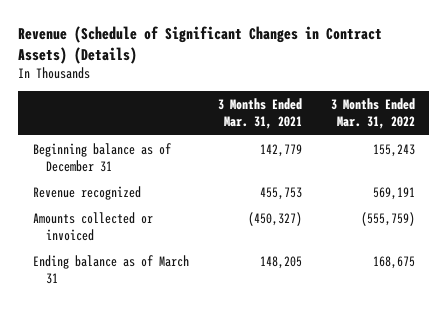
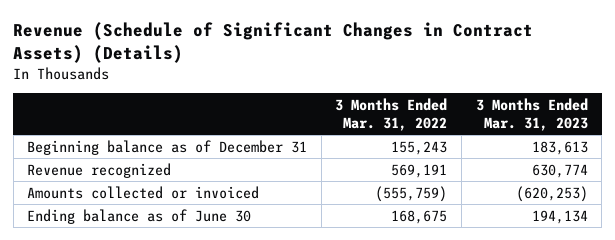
- | 3 Months Ended Mar. 31, 2021 | 3 Months Ended Mar. 31, 2022
+ | 3 Months Ended Mar. 31, 2022 | 3 Months Ended Mar. 31, 2023
- Ending balance as of March 31 | 148,205 | 168,675
+ Ending balance as of June 30 | 168,675 | 194,134

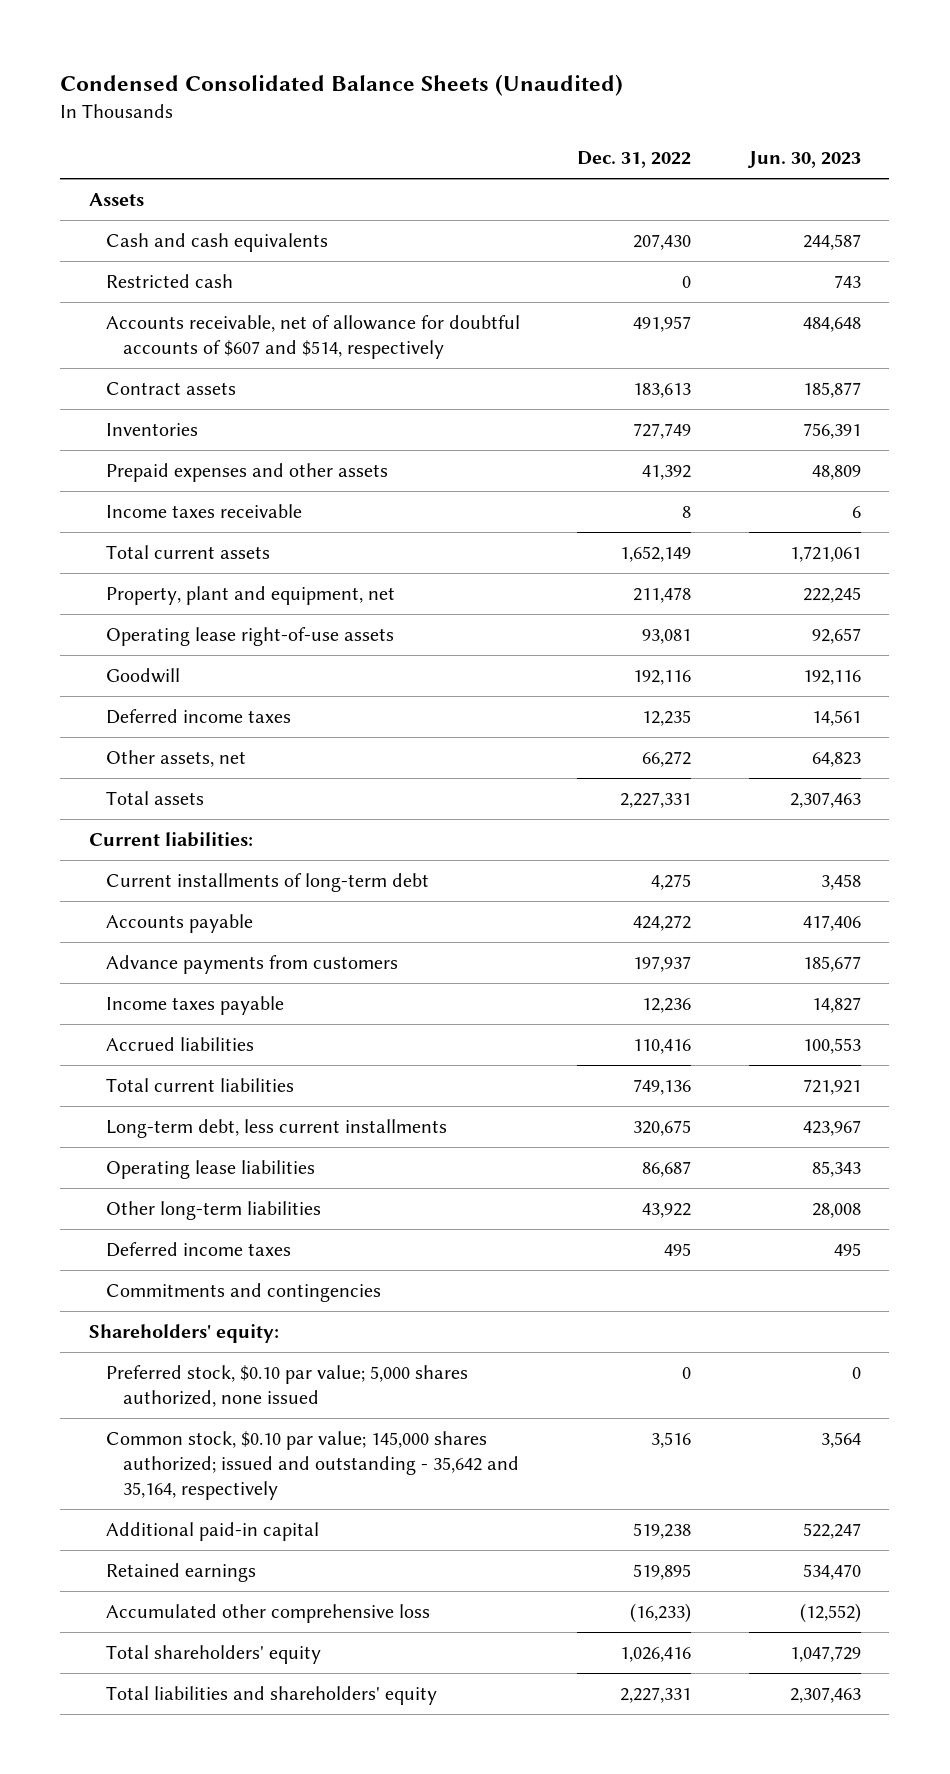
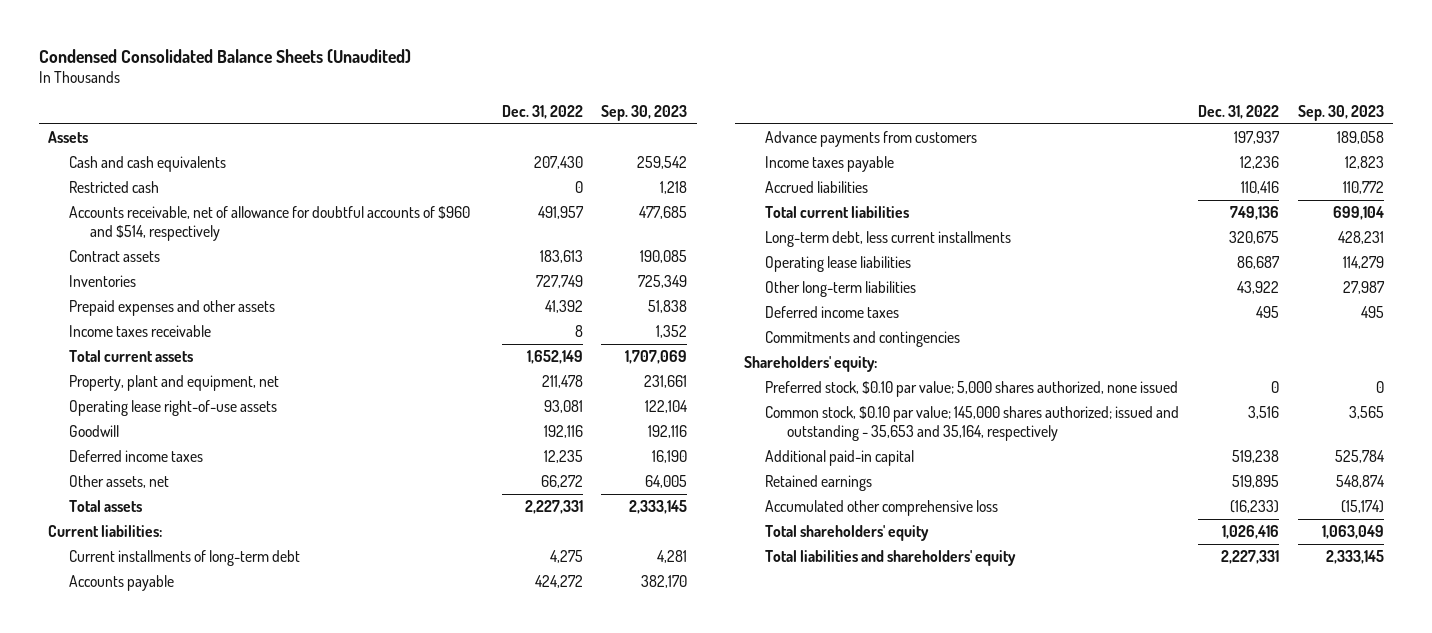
- | Dec. 31, 2022 | Jun. 30, 2023
+ | Dec. 31, 2022 | Sep. 30, 2023
- Accounts receivable, net of allowance for doubtful accounts of $607 and $514, respectively | 491,957 | 484,648
+ Accounts receivable, net of allowance for doubtful accounts of $960 and $514, respectively | 491,957 | 477,685
- Common stock, $0.10 par value; 145,000 shares authorized; issued and outstanding - 35,642 and 35,164, respectively | 3,516 | 3,564
+ Common stock, $0.10 par value; 145,000 shares authorized; issued and outstanding - 35,653 and 35,164, respectively | 3,516 | 3,565

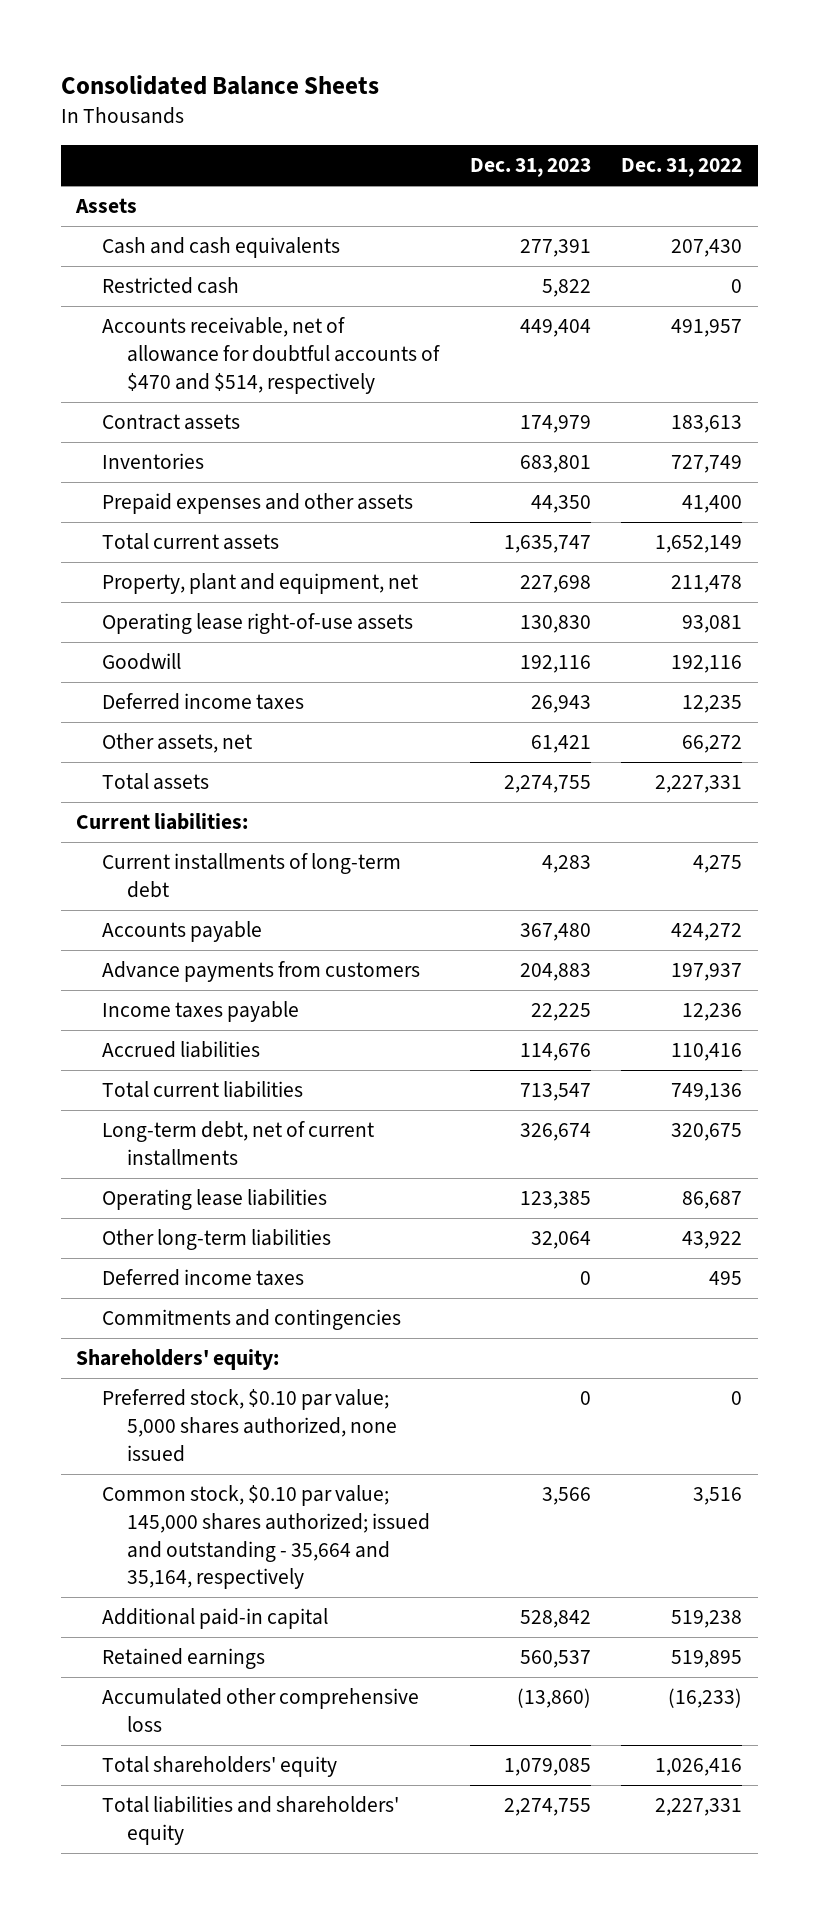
- Condensed Consolidated Balance Sheets (Unaudited)
+ Consolidated Balance Sheets
- | Dec. 31, 2022 | Sep. 30, 2023
+ | Dec. 31, 2023 | Dec. 31, 2022
- Accounts receivable, net of allowance for doubtful accounts of $960 and $514, respectively | 491,957 | 477,685
+ Accounts receivable, net of allowance for doubtful accounts of $470 and $514, respectively | 449,404 | 491,957
- Prepaid expenses and other assets | 41,392 | 51,838
- Income taxes receivable | 8 | 1,352
+ Prepaid expenses and other assets | 44,350 | 41,400
- Long-term debt, less current installments | 320,675 | 428,231
+ Long-term debt, net of current installments | 326,674 | 320,675
- Common stock, $0.10 par value; 145,000 shares authorized; issued and outstanding - 35,653 and 35,164, respectively | 3,516 | 3,565
+ Common stock, $0.10 par value; 145,000 shares authorized; issued and outstanding - 35,664 and 35,164, respectively | 3,566 | 3,516

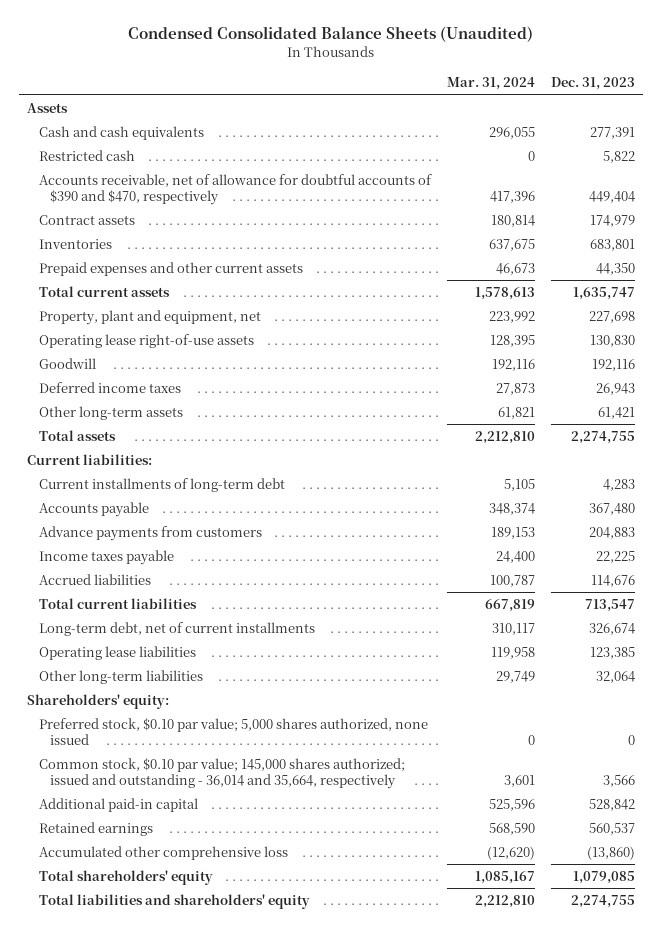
- Consolidated Balance Sheets
+ Condensed Consolidated Balance Sheets (Unaudited)
- | Dec. 31, 2023 | Dec. 31, 2022
+ | Mar. 31, 2024 | Dec. 31, 2023
- Accounts receivable, net of allowance for doubtful accounts of $470 and $514, respectively | 449,404 | 491,957
+ Accounts receivable, net of allowance for doubtful accounts of $390 and $470, respectively | 417,396 | 449,404
- Prepaid expenses and other assets | 44,350 | 41,400
+ Prepaid expenses and other current assets | 46,673 | 44,350
- Other assets, net | 61,421 | 66,272
+ Other long-term assets | 61,821 | 61,421
- Deferred income taxes | 0 | 495
- Commitments and contingencies
- Common stock, $0.10 par value; 145,000 shares authorized; issued and outstanding - 35,664 and 35,164, respectively | 3,566 | 3,516
+ Common stock, $0.10 par value; 145,000 shares authorized; issued and outstanding - 36,014 and 35,664, respectively | 3,601 | 3,566

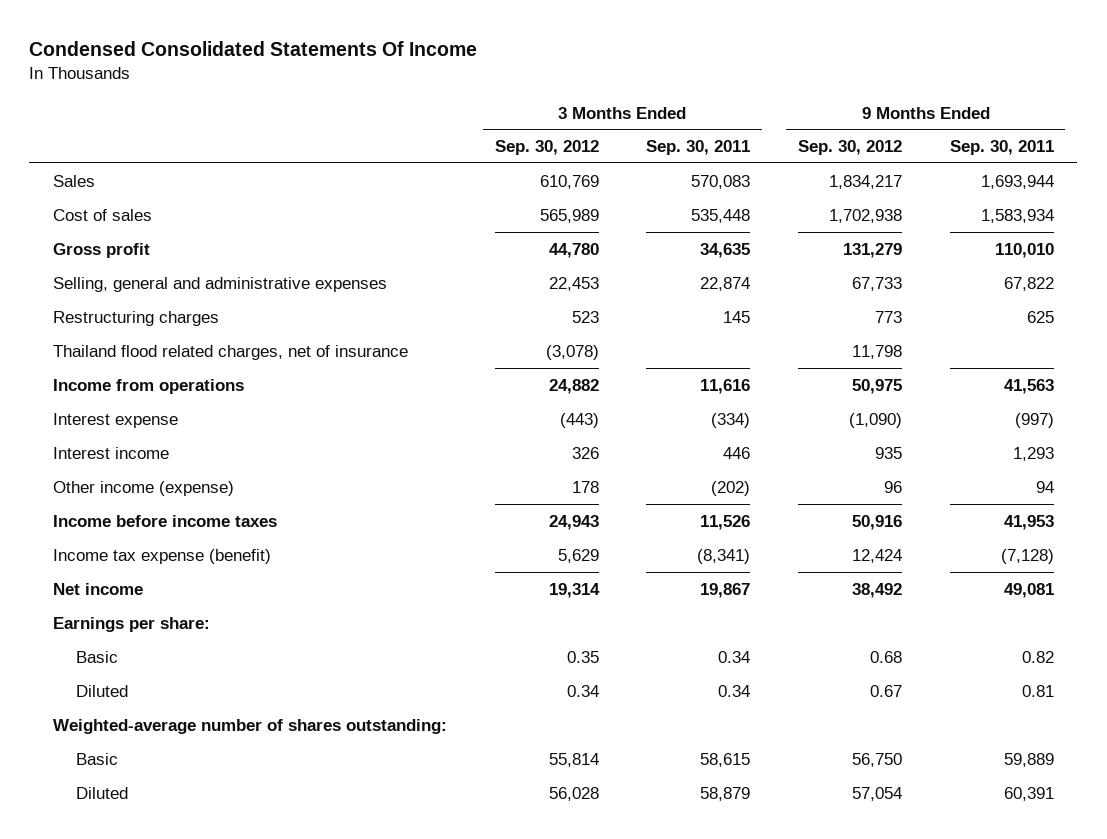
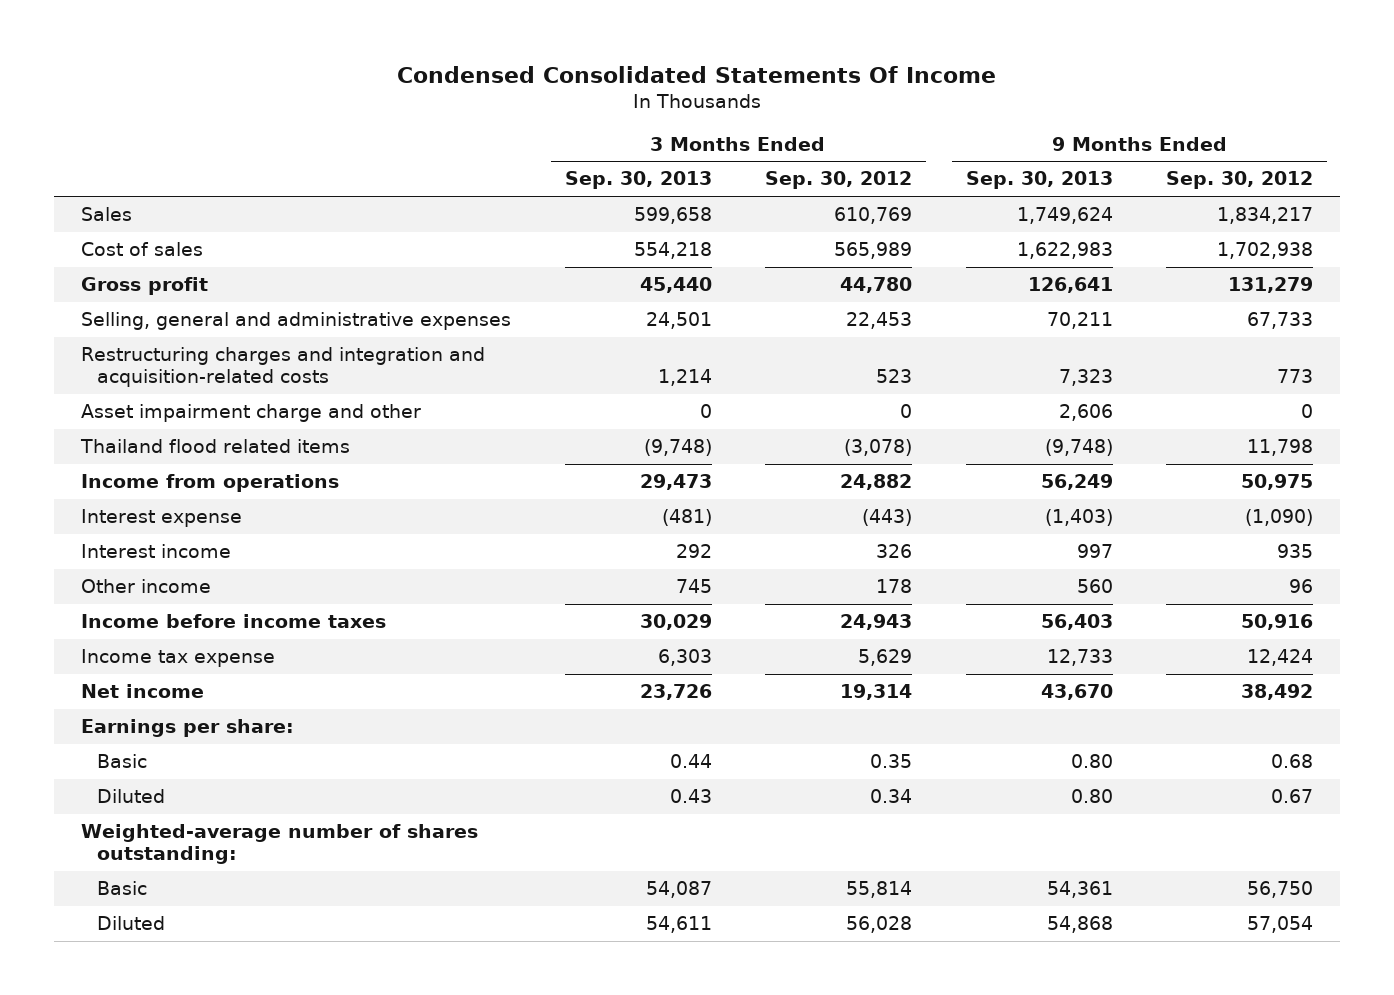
- | 3 Months Ended Sep. 30, 2012 | 3 Months Ended Sep. 30, 2011 | 9 Months Ended Sep. 30, 2012 | 9 Months Ended Sep. 30, 2011
+ | 3 Months Ended Sep. 30, 2013 | 3 Months Ended Sep. 30, 2012 | 9 Months Ended Sep. 30, 2013 | 9 Months Ended Sep. 30, 2012
- Restructuring charges | 523 | 145 | 773 | 625
- Thailand flood related charges, net of insurance | (3,078) | | 11,798 |
+ Restructuring charges and integration and acquisition-related costs | 1,214 | 523 | 7,323 | 773
+ Asset impairment charge and other | 0 | 0 | 2,606 | 0
+ Thailand flood related items | (9,748) | (3,078) | (9,748) | 11,798
- Other income (expense) | 178 | (202) | 96 | 94
+ Other income | 745 | 178 | 560 | 96
- Income tax expense (benefit) | 5,629 | (8,341) | 12,424 | (7,128)
+ Income tax expense | 6,303 | 5,629 | 12,733 | 12,424

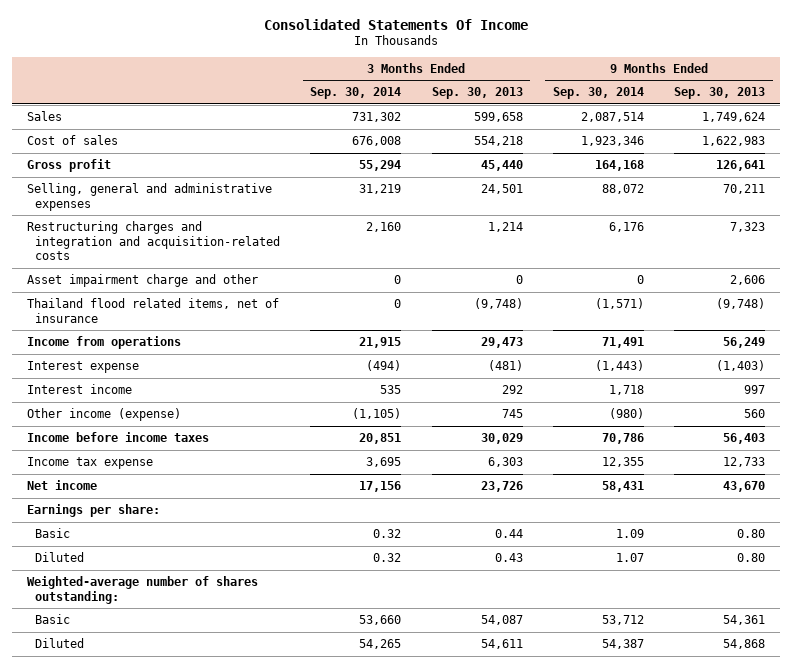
- Condensed Consolidated Statements Of Income
+ Consolidated Statements Of Income
- | 3 Months Ended Sep. 30, 2013 | 3 Months Ended Sep. 30, 2012 | 9 Months Ended Sep. 30, 2013 | 9 Months Ended Sep. 30, 2012
+ | 3 Months Ended Sep. 30, 2014 | 3 Months Ended Sep. 30, 2013 | 9 Months Ended Sep. 30, 2014 | 9 Months Ended Sep. 30, 2013
- Thailand flood related items | (9,748) | (3,078) | (9,748) | 11,798
+ Thailand flood related items, net of insurance | 0 | (9,748) | (1,571) | (9,748)
- Other income | 745 | 178 | 560 | 96
+ Other income (expense) | (1,105) | 745 | (980) | 560

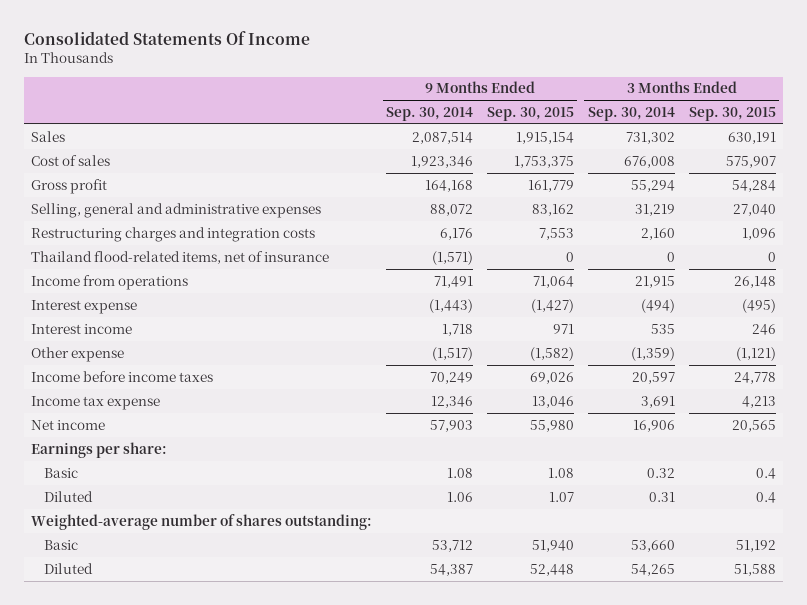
- | 3 Months Ended Sep. 30, 2014 | 3 Months Ended Sep. 30, 2013 | 9 Months Ended Sep. 30, 2014 | 9 Months Ended Sep. 30, 2013
+ | 9 Months Ended Sep. 30, 2014 | 9 Months Ended Sep. 30, 2015 | 3 Months Ended Sep. 30, 2014 | 3 Months Ended Sep. 30, 2015
- Restructuring charges and integration and acquisition-related costs | 2,160 | 1,214 | 6,176 | 7,323
- Asset impairment charge and other | 0 | 0 | 0 | 2,606
- Thailand flood related items, net of insurance | 0 | (9,748) | (1,571) | (9,748)
+ Restructuring charges and integration costs | 6,176 | 7,553 | 2,160 | 1,096
+ Thailand flood-related items, net of insurance | (1,571) | 0 | 0 | 0
- Other income (expense) | (1,105) | 745 | (980) | 560
- Income before income taxes | 20,851 | 30,029 | 70,786 | 56,403
- Income tax expense | 3,695 | 6,303 | 12,355 | 12,733
- Net income | 17,156 | 23,726 | 58,431 | 43,670
+ Other expense | (1,517) | (1,582) | (1,359) | (1,121)
+ Income before income taxes | 70,249 | 69,026 | 20,597 | 24,778
+ Income tax expense | 12,346 | 13,046 | 3,691 | 4,213
+ Net income | 57,903 | 55,980 | 16,906 | 20,565
- Basic | 0.32 | 0.44 | 1.09 | 0.80
- Diluted | 0.32 | 0.43 | 1.07 | 0.80
+ Basic | 1.08 | 1.08 | 0.32 | 0.4
+ Diluted | 1.06 | 1.07 | 0.31 | 0.4

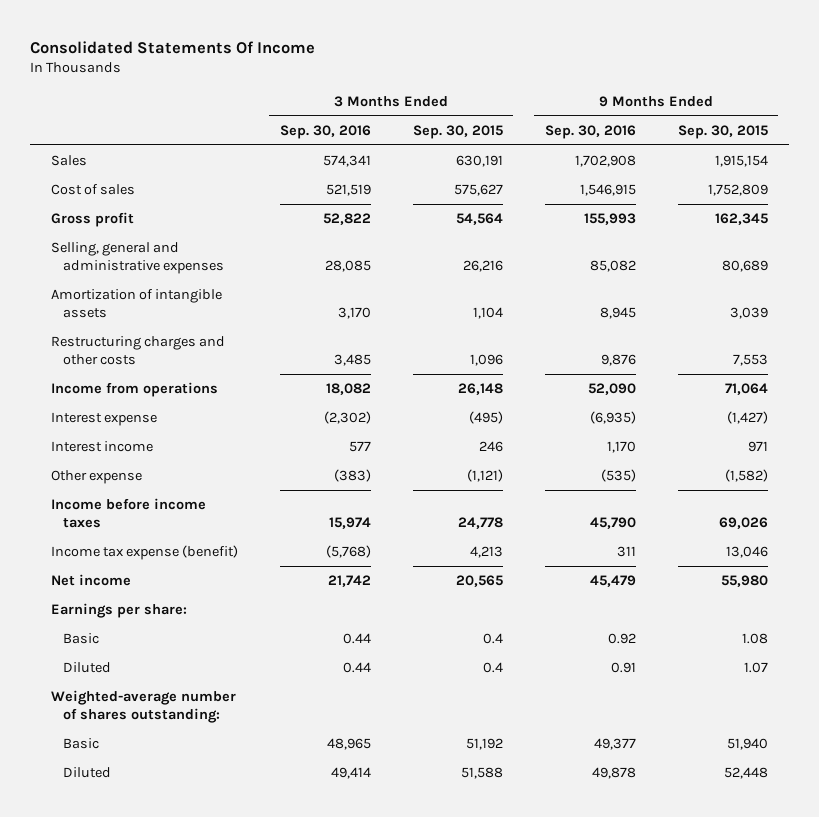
- | 9 Months Ended Sep. 30, 2014 | 9 Months Ended Sep. 30, 2015 | 3 Months Ended Sep. 30, 2014 | 3 Months Ended Sep. 30, 2015
+ | 3 Months Ended Sep. 30, 2016 | 3 Months Ended Sep. 30, 2015 | 9 Months Ended Sep. 30, 2016 | 9 Months Ended Sep. 30, 2015
- Cost of sales | 1,923,346 | 1,753,375 | 676,008 | 575,907
- Gross profit | 164,168 | 161,779 | 55,294 | 54,284
- Selling, general and administrative expenses | 88,072 | 83,162 | 31,219 | 27,040
- Restructuring charges and integration costs | 6,176 | 7,553 | 2,160 | 1,096
- Thailand flood-related items, net of insurance | (1,571) | 0 | 0 | 0
+ Cost of sales | 521,519 | 575,627 | 1,546,915 | 1,752,809
+ Gross profit | 52,822 | 54,564 | 155,993 | 162,345
+ Selling, general and administrative expenses | 28,085 | 26,216 | 85,082 | 80,689
+ Amortization of intangible assets | 3,170 | 1,104 | 8,945 | 3,039
+ Restructuring charges and other costs | 3,485 | 1,096 | 9,876 | 7,553
- Income tax expense | 12,346 | 13,046 | 3,691 | 4,213
+ Income tax expense (benefit) | (5,768) | 4,213 | 311 | 13,046

